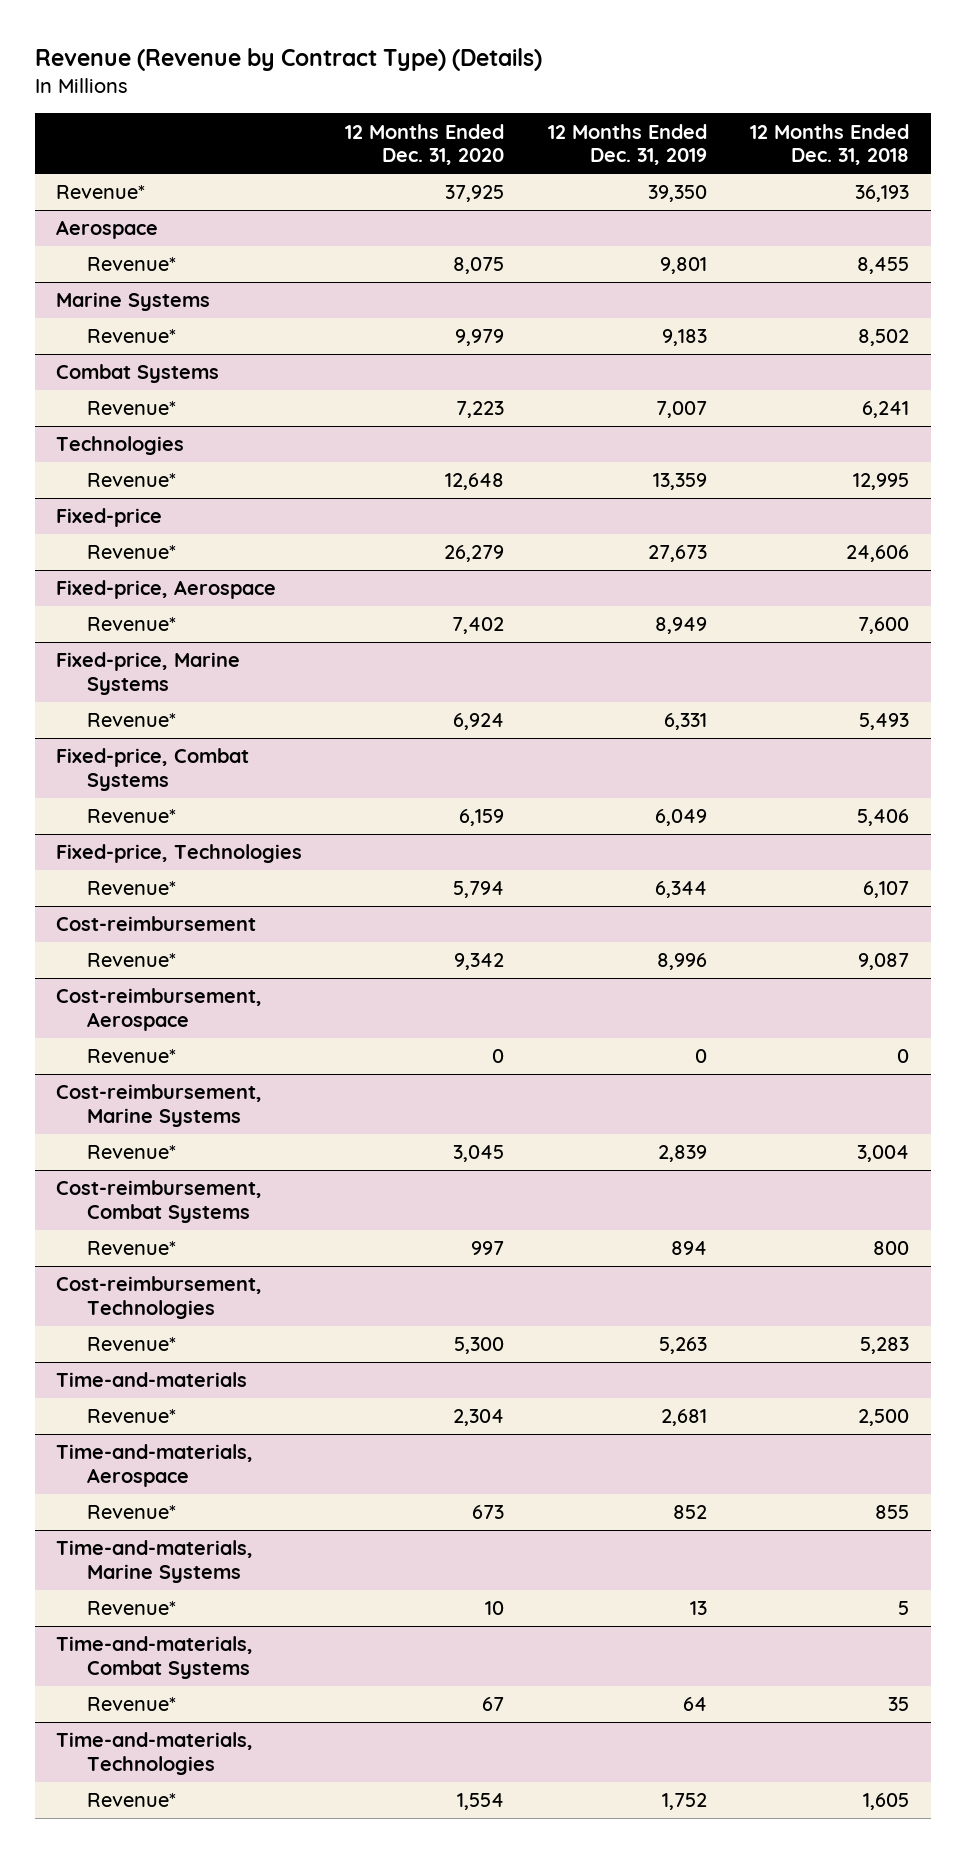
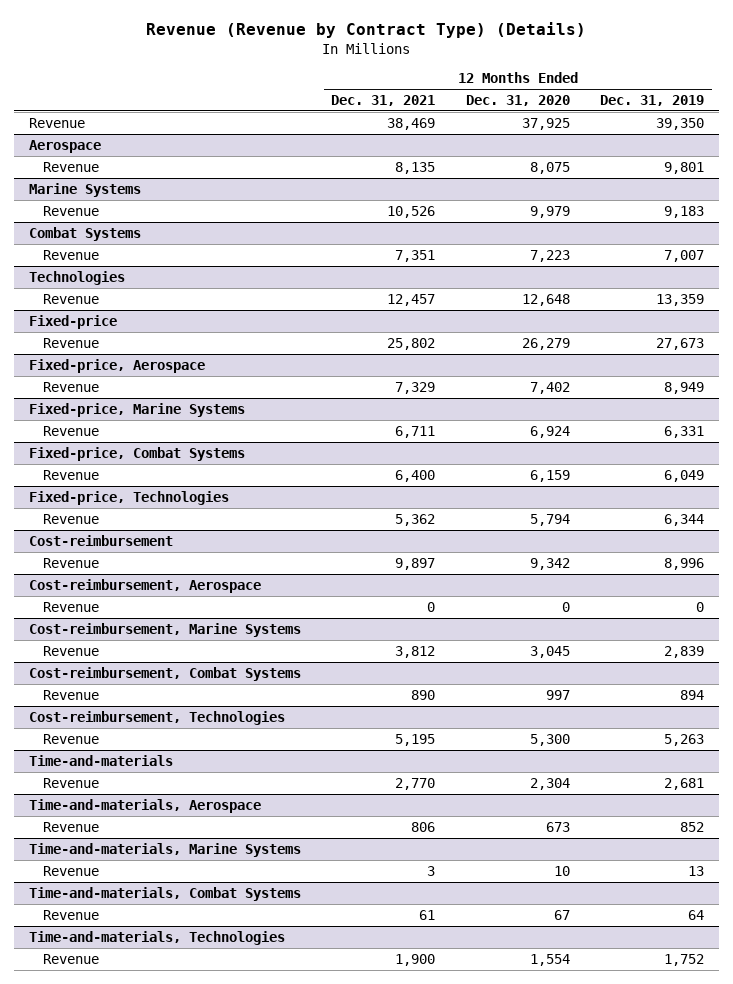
- | 12 Months Ended Dec. 31, 2020 | 12 Months Ended Dec. 31, 2019 | 12 Months Ended Dec. 31, 2018
+ | 12 Months Ended Dec. 31, 2021 | 12 Months Ended Dec. 31, 2020 | 12 Months Ended Dec. 31, 2019
- Revenue* | 37,925 | 39,350 | 36,193
+ Revenue | 38,469 | 37,925 | 39,350
@ Aerospace
- Revenue* | 8,075 | 9,801 | 8,455
+ Revenue | 8,135 | 8,075 | 9,801
@ Marine Systems
- Revenue* | 9,979 | 9,183 | 8,502
+ Revenue | 10,526 | 9,979 | 9,183
@ Combat Systems
- Revenue* | 7,223 | 7,007 | 6,241
+ Revenue | 7,351 | 7,223 | 7,007
@ Technologies
- Revenue* | 12,648 | 13,359 | 12,995
+ Revenue | 12,457 | 12,648 | 13,359
@ Fixed-price
- Revenue* | 26,279 | 27,673 | 24,606
+ Revenue | 25,802 | 26,279 | 27,673
@ Fixed-price, Aerospace
- Revenue* | 7,402 | 8,949 | 7,600
+ Revenue | 7,329 | 7,402 | 8,949
@ Fixed-price, Marine Systems
- Revenue* | 6,924 | 6,331 | 5,493
+ Revenue | 6,711 | 6,924 | 6,331
@ Fixed-price, Combat Systems
- Revenue* | 6,159 | 6,049 | 5,406
+ Revenue | 6,400 | 6,159 | 6,049
@ Fixed-price, Technologies
- Revenue* | 5,794 | 6,344 | 6,107
+ Revenue | 5,362 | 5,794 | 6,344
@ Cost-reimbursement
- Revenue* | 9,342 | 8,996 | 9,087
+ Revenue | 9,897 | 9,342 | 8,996
@ Cost-reimbursement, Aerospace
- Revenue* | 0 | 0 | 0
+ Revenue | 0 | 0 | 0
@ Cost-reimbursement, Marine Systems
- Revenue* | 3,045 | 2,839 | 3,004
+ Revenue | 3,812 | 3,045 | 2,839
@ Cost-reimbursement, Combat Systems
- Revenue* | 997 | 894 | 800
+ Revenue | 890 | 997 | 894
@ Cost-reimbursement, Technologies
- Revenue* | 5,300 | 5,263 | 5,283
+ Revenue | 5,195 | 5,300 | 5,263
@ Time-and-materials
- Revenue* | 2,304 | 2,681 | 2,500
+ Revenue | 2,770 | 2,304 | 2,681
@ Time-and-materials, Aerospace
- Revenue* | 673 | 852 | 855
+ Revenue | 806 | 673 | 852
@ Time-and-materials, Marine Systems
- Revenue* | 10 | 13 | 5
+ Revenue | 3 | 10 | 13
@ Time-and-materials, Combat Systems
- Revenue* | 67 | 64 | 35
+ Revenue | 61 | 67 | 64
@ Time-and-materials, Technologies
- Revenue* | 1,554 | 1,752 | 1,605
+ Revenue | 1,900 | 1,554 | 1,752

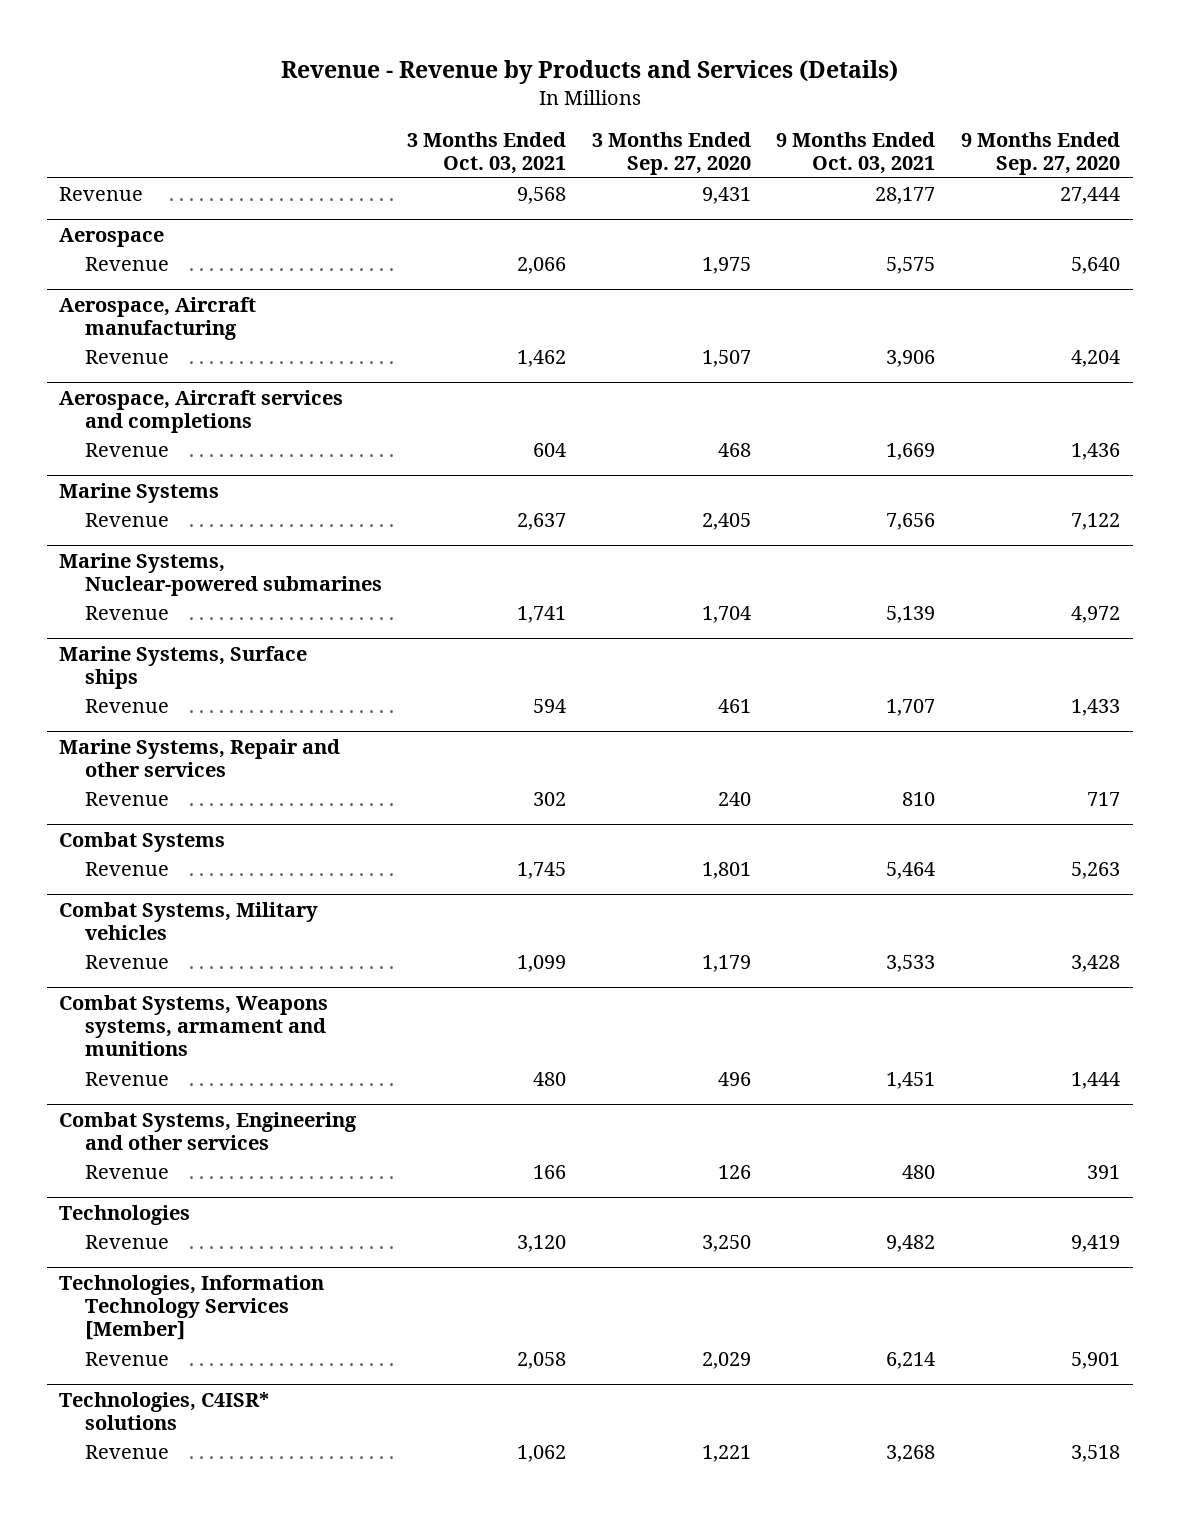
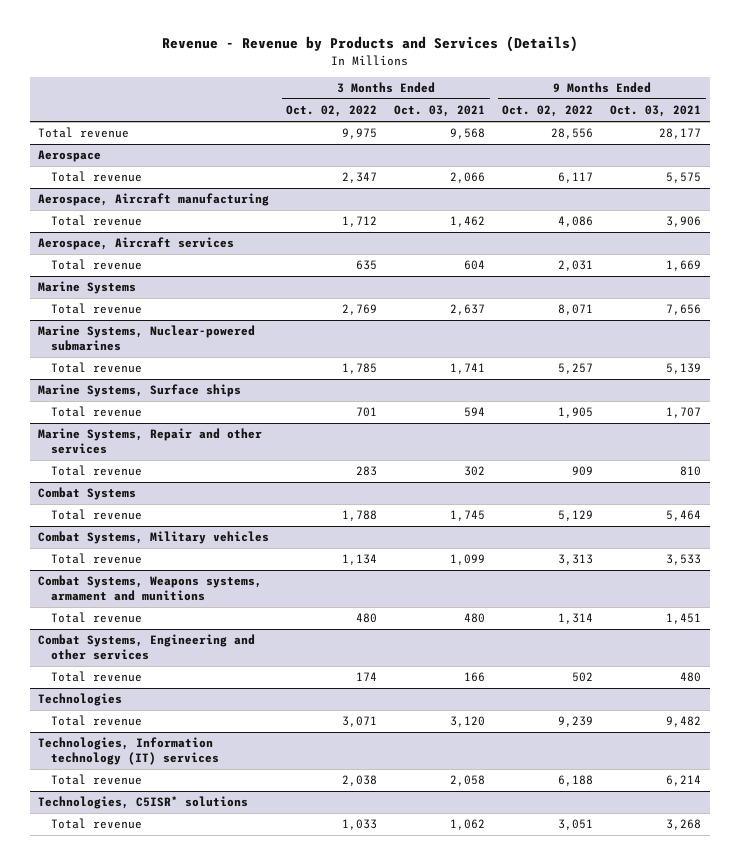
- | 3 Months Ended Oct. 03, 2021 | 3 Months Ended Sep. 27, 2020 | 9 Months Ended Oct. 03, 2021 | 9 Months Ended Sep. 27, 2020
+ | 3 Months Ended Oct. 02, 2022 | 3 Months Ended Oct. 03, 2021 | 9 Months Ended Oct. 02, 2022 | 9 Months Ended Oct. 03, 2021
- Revenue | 9,568 | 9,431 | 28,177 | 27,444
+ Total revenue | 9,975 | 9,568 | 28,556 | 28,177
@ Aerospace
- Revenue | 2,066 | 1,975 | 5,575 | 5,640
+ Total revenue | 2,347 | 2,066 | 6,117 | 5,575
@ Aerospace, Aircraft manufacturing
- Revenue | 1,462 | 1,507 | 3,906 | 4,204
- Aerospace, Aircraft services and completions
- Revenue | 604 | 468 | 1,669 | 1,436
@ Aerospace, Aircraft manufacturing
+ Total revenue | 1,712 | 1,462 | 4,086 | 3,906
+ Aerospace, Aircraft services
+ Total revenue | 635 | 604 | 2,031 | 1,669
@ Marine Systems
- Revenue | 2,637 | 2,405 | 7,656 | 7,122
+ Total revenue | 2,769 | 2,637 | 8,071 | 7,656
@ Marine Systems, Nuclear-powered submarines
- Revenue | 1,741 | 1,704 | 5,139 | 4,972
+ Total revenue | 1,785 | 1,741 | 5,257 | 5,139
@ Marine Systems, Surface ships
- Revenue | 594 | 461 | 1,707 | 1,433
+ Total revenue | 701 | 594 | 1,905 | 1,707
@ Marine Systems, Repair and other services
- Revenue | 302 | 240 | 810 | 717
+ Total revenue | 283 | 302 | 909 | 810
@ Combat Systems
- Revenue | 1,745 | 1,801 | 5,464 | 5,263
+ Total revenue | 1,788 | 1,745 | 5,129 | 5,464
@ Combat Systems, Military vehicles
- Revenue | 1,099 | 1,179 | 3,533 | 3,428
+ Total revenue | 1,134 | 1,099 | 3,313 | 3,533
@ Combat Systems, Weapons systems, armament and munitions
- Revenue | 480 | 496 | 1,451 | 1,444
+ Total revenue | 480 | 480 | 1,314 | 1,451
@ Combat Systems, Engineering and other services
- Revenue | 166 | 126 | 480 | 391
+ Total revenue | 174 | 166 | 502 | 480
@ Technologies
- Revenue | 3,120 | 3,250 | 9,482 | 9,419
- Technologies, Information Technology Services [Member]
- Revenue | 2,058 | 2,029 | 6,214 | 5,901
- Technologies, C4ISR* solutions
- Revenue | 1,062 | 1,221 | 3,268 | 3,518
@ Technologies
+ Total revenue | 3,071 | 3,120 | 9,239 | 9,482
+ Technologies, Information technology (IT) services
+ Total revenue | 2,038 | 2,058 | 6,188 | 6,214
+ Technologies, C5ISR* solutions
+ Total revenue | 1,033 | 1,062 | 3,051 | 3,268

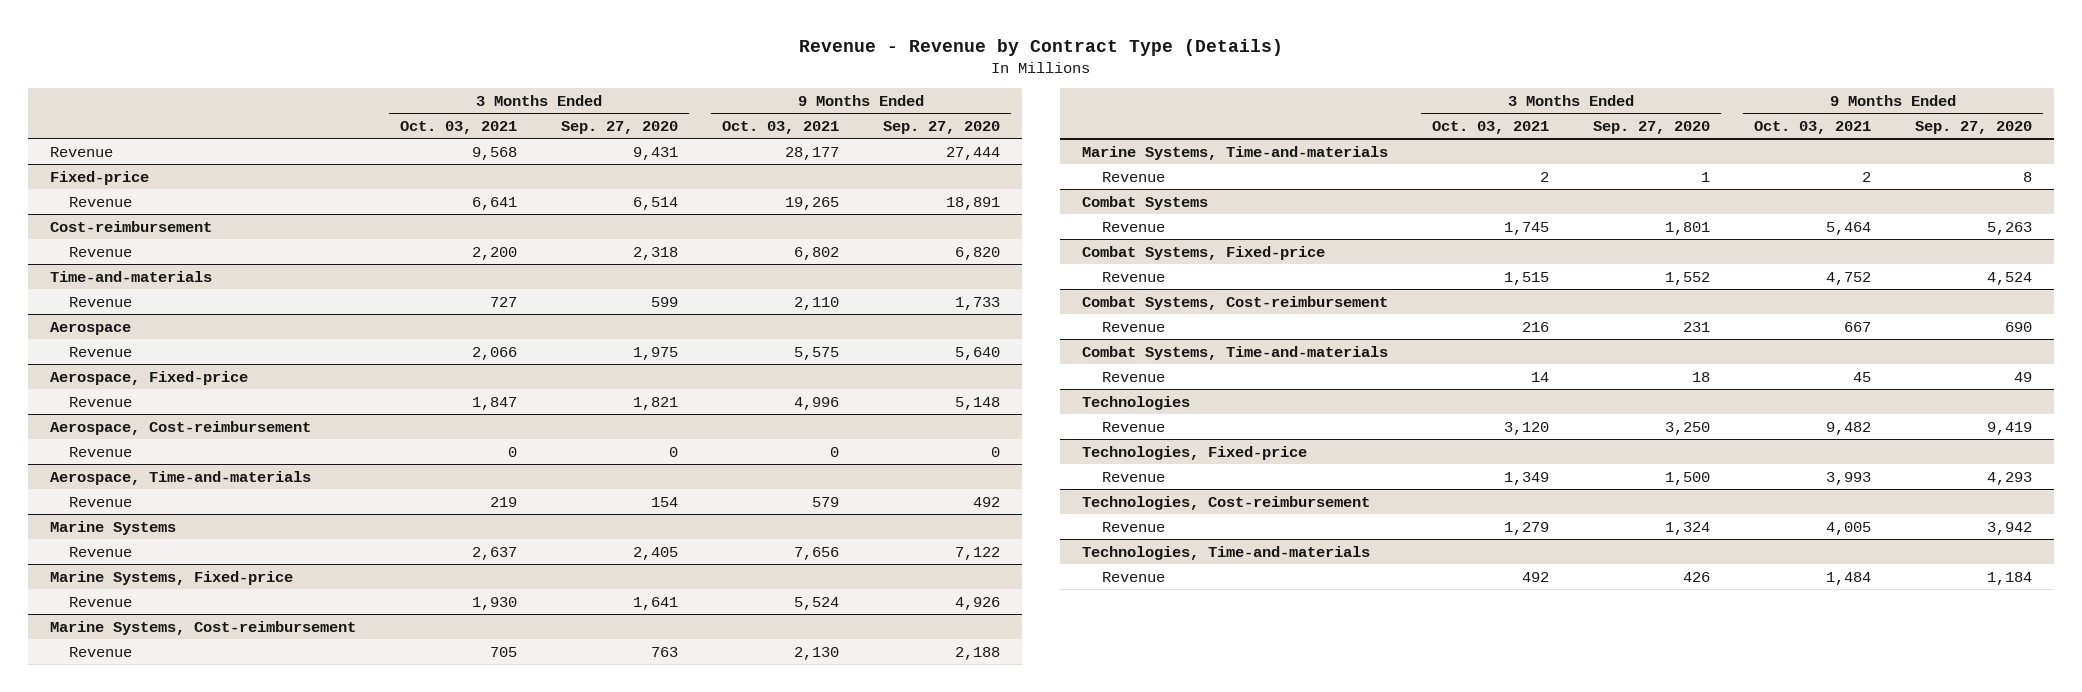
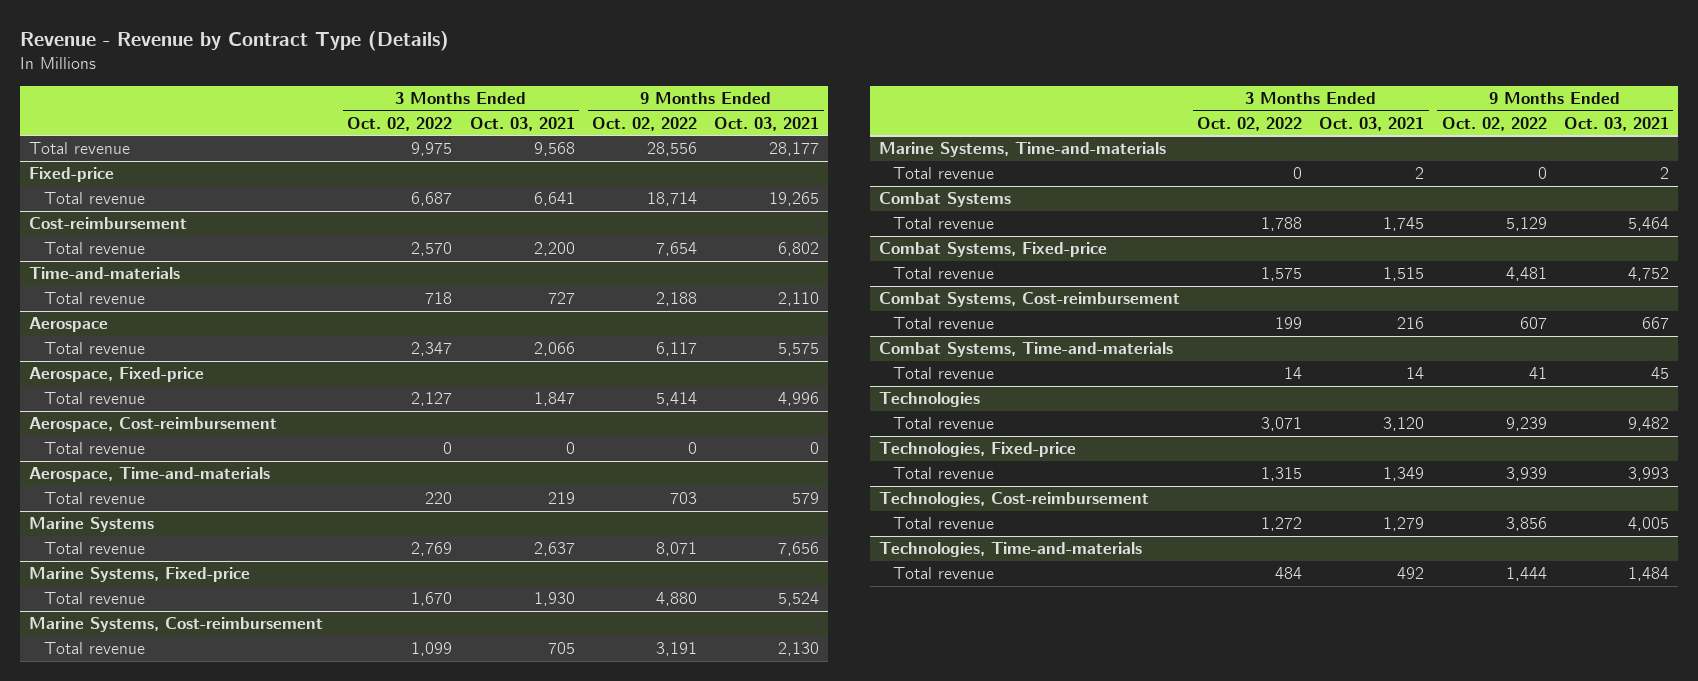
- | 3 Months Ended Oct. 03, 2021 | 3 Months Ended Sep. 27, 2020 | 9 Months Ended Oct. 03, 2021 | 9 Months Ended Sep. 27, 2020
+ | 3 Months Ended Oct. 02, 2022 | 3 Months Ended Oct. 03, 2021 | 9 Months Ended Oct. 02, 2022 | 9 Months Ended Oct. 03, 2021
- Revenue | 9,568 | 9,431 | 28,177 | 27,444
+ Total revenue | 9,975 | 9,568 | 28,556 | 28,177
@ Fixed-price
- Revenue | 6,641 | 6,514 | 19,265 | 18,891
+ Total revenue | 6,687 | 6,641 | 18,714 | 19,265
@ Cost-reimbursement
- Revenue | 2,200 | 2,318 | 6,802 | 6,820
+ Total revenue | 2,570 | 2,200 | 7,654 | 6,802
@ Time-and-materials
- Revenue | 727 | 599 | 2,110 | 1,733
+ Total revenue | 718 | 727 | 2,188 | 2,110
@ Aerospace
- Revenue | 2,066 | 1,975 | 5,575 | 5,640
+ Total revenue | 2,347 | 2,066 | 6,117 | 5,575
@ Aerospace, Fixed-price
- Revenue | 1,847 | 1,821 | 4,996 | 5,148
+ Total revenue | 2,127 | 1,847 | 5,414 | 4,996
@ Aerospace, Cost-reimbursement
- Revenue | 0 | 0 | 0 | 0
+ Total revenue | 0 | 0 | 0 | 0
@ Aerospace, Time-and-materials
- Revenue | 219 | 154 | 579 | 492
+ Total revenue | 220 | 219 | 703 | 579
@ Marine Systems
- Revenue | 2,637 | 2,405 | 7,656 | 7,122
+ Total revenue | 2,769 | 2,637 | 8,071 | 7,656
@ Marine Systems, Fixed-price
- Revenue | 1,930 | 1,641 | 5,524 | 4,926
+ Total revenue | 1,670 | 1,930 | 4,880 | 5,524
@ Marine Systems, Cost-reimbursement
- Revenue | 705 | 763 | 2,130 | 2,188
+ Total revenue | 1,099 | 705 | 3,191 | 2,130
@ Marine Systems, Time-and-materials
- Revenue | 2 | 1 | 2 | 8
+ Total revenue | 0 | 2 | 0 | 2
@ Combat Systems
- Revenue | 1,745 | 1,801 | 5,464 | 5,263
+ Total revenue | 1,788 | 1,745 | 5,129 | 5,464
@ Combat Systems, Fixed-price
- Revenue | 1,515 | 1,552 | 4,752 | 4,524
+ Total revenue | 1,575 | 1,515 | 4,481 | 4,752
@ Combat Systems, Cost-reimbursement
- Revenue | 216 | 231 | 667 | 690
+ Total revenue | 199 | 216 | 607 | 667
@ Combat Systems, Time-and-materials
- Revenue | 14 | 18 | 45 | 49
+ Total revenue | 14 | 14 | 41 | 45
@ Technologies
- Revenue | 3,120 | 3,250 | 9,482 | 9,419
+ Total revenue | 3,071 | 3,120 | 9,239 | 9,482
@ Technologies, Fixed-price
- Revenue | 1,349 | 1,500 | 3,993 | 4,293
+ Total revenue | 1,315 | 1,349 | 3,939 | 3,993
@ Technologies, Cost-reimbursement
- Revenue | 1,279 | 1,324 | 4,005 | 3,942
+ Total revenue | 1,272 | 1,279 | 3,856 | 4,005
@ Technologies, Time-and-materials
- Revenue | 492 | 426 | 1,484 | 1,184
+ Total revenue | 484 | 492 | 1,444 | 1,484

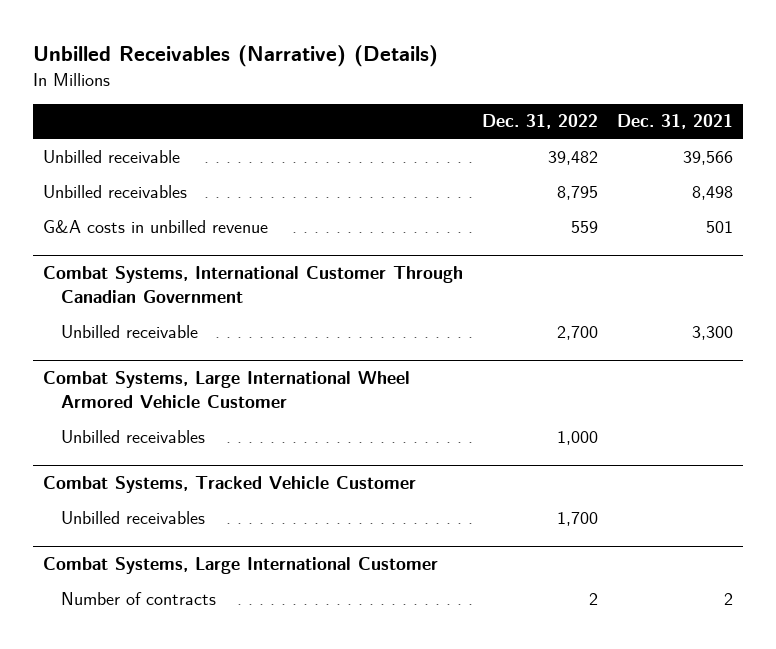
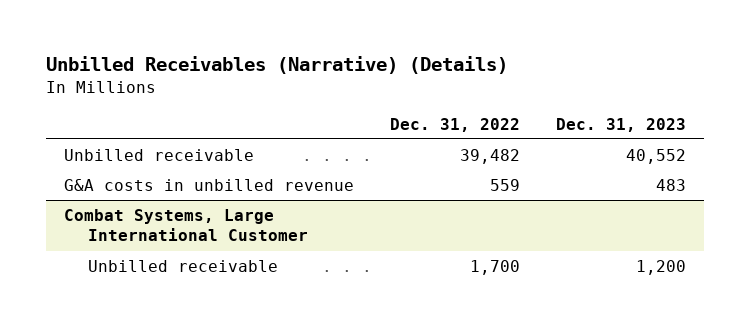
- | Dec. 31, 2022 | Dec. 31, 2021
+ | Dec. 31, 2022 | Dec. 31, 2023
- Unbilled receivables | 8,795 | 8,498
- Combat Systems, International Customer Through Canadian Government
- Unbilled receivable | 2,700 | 3,300
- Combat Systems, Large International Wheel Armored Vehicle Customer
- Unbilled receivables | 1,000 |
- Combat Systems, Tracked Vehicle Customer
- Unbilled receivables | 1,700 |
@ Combat Systems, Large International Customer
- Number of contracts | 2 | 2
+ Unbilled receivable | 1,700 | 1,200

